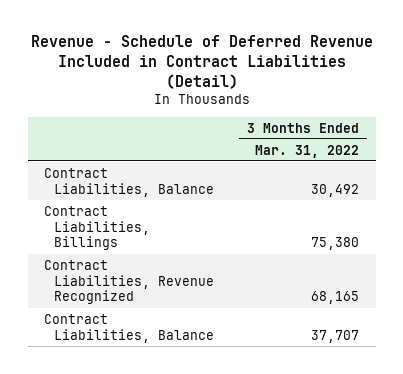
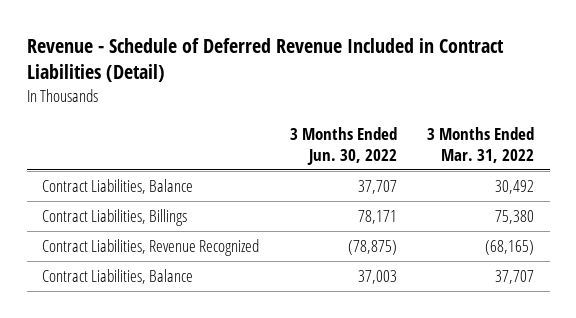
- | 3 Months Ended Mar. 31, 2022
+ | 3 Months Ended Jun. 30, 2022 | 3 Months Ended Mar. 31, 2022
- Contract Liabilities, Revenue Recognized | 68,165
+ Contract Liabilities, Revenue Recognized | (78,875) | (68,165)

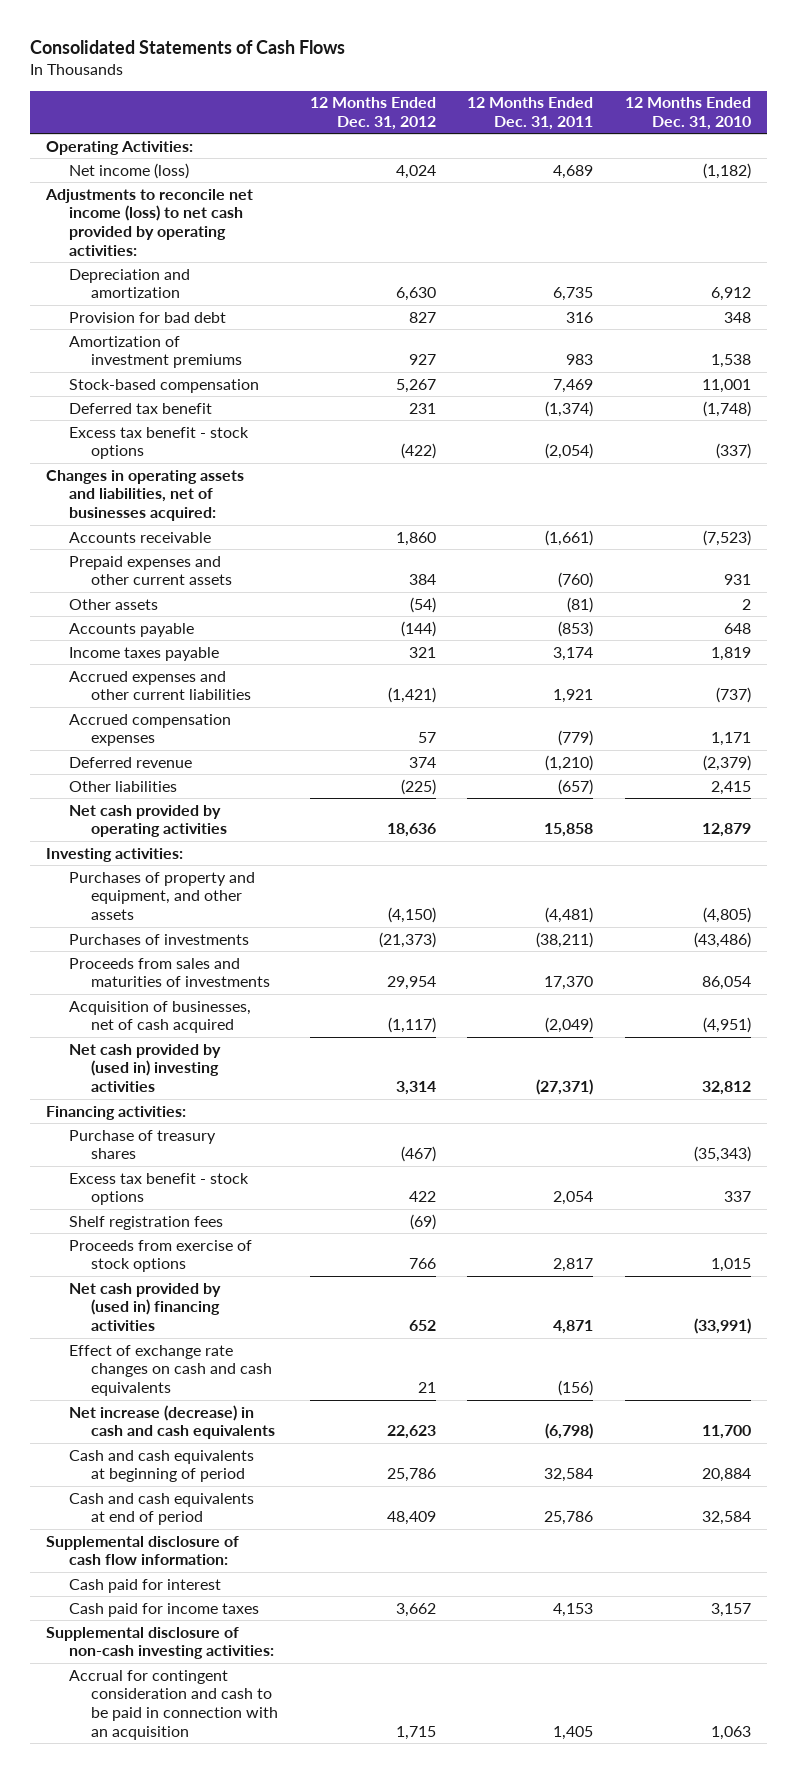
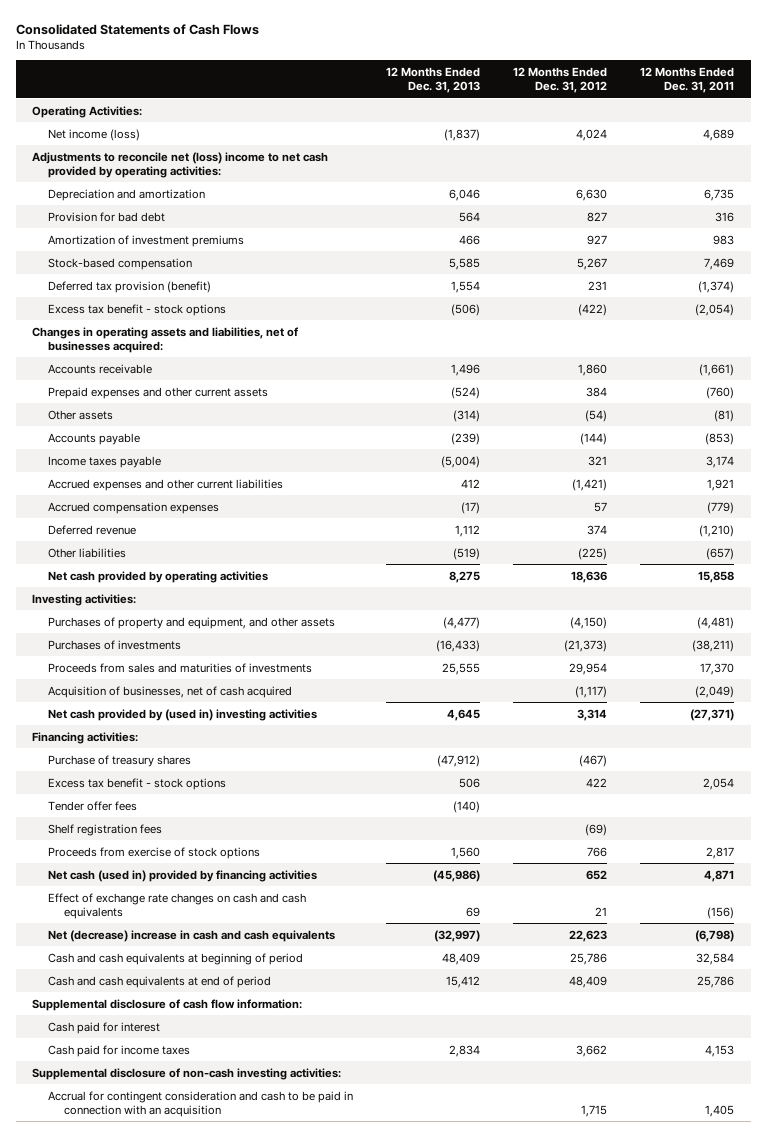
- | 12 Months Ended Dec. 31, 2012 | 12 Months Ended Dec. 31, 2011 | 12 Months Ended Dec. 31, 2010
+ | 12 Months Ended Dec. 31, 2013 | 12 Months Ended Dec. 31, 2012 | 12 Months Ended Dec. 31, 2011
- Adjustments to reconcile net income (loss) to net cash provided by operating activities:
+ Adjustments to reconcile net (loss) income to net cash provided by operating activities:
- Deferred tax benefit | 231 | (1,374) | (1,748)
+ Deferred tax provision (benefit) | 1,554 | 231 | (1,374)
+ Tender offer fees | (140) | |
- Net cash provided by (used in) financing activities | 652 | 4,871 | (33,991)
+ Net cash (used in) provided by financing activities | (45,986) | 652 | 4,871
- Net increase (decrease) in cash and cash equivalents | 22,623 | (6,798) | 11,700
+ Net (decrease) increase in cash and cash equivalents | (32,997) | 22,623 | (6,798)

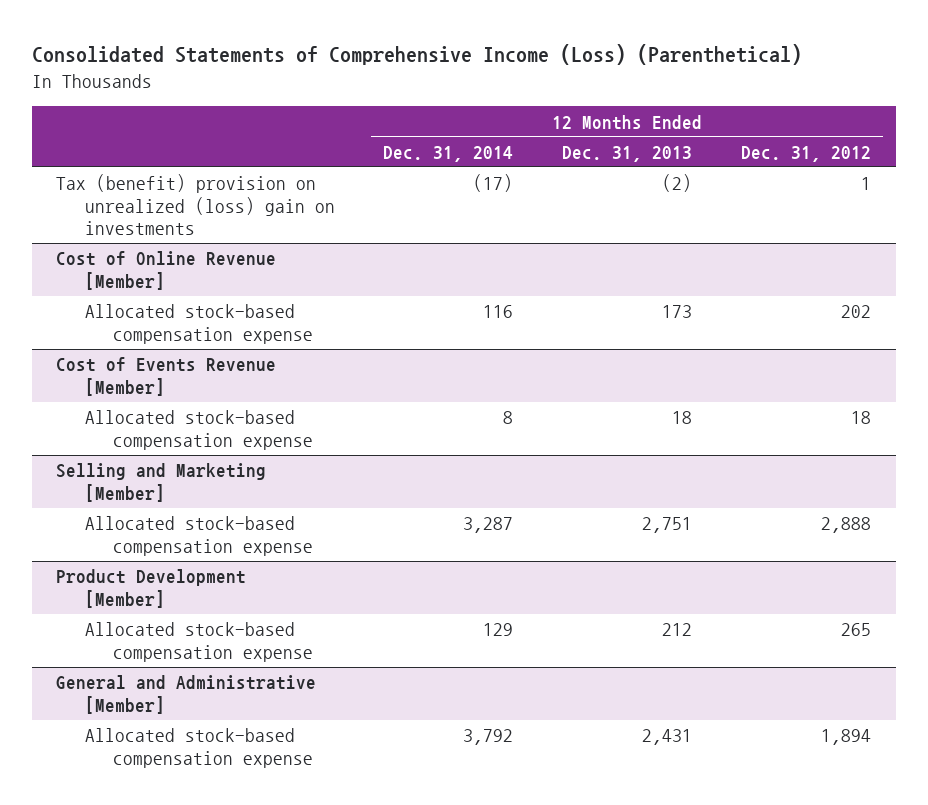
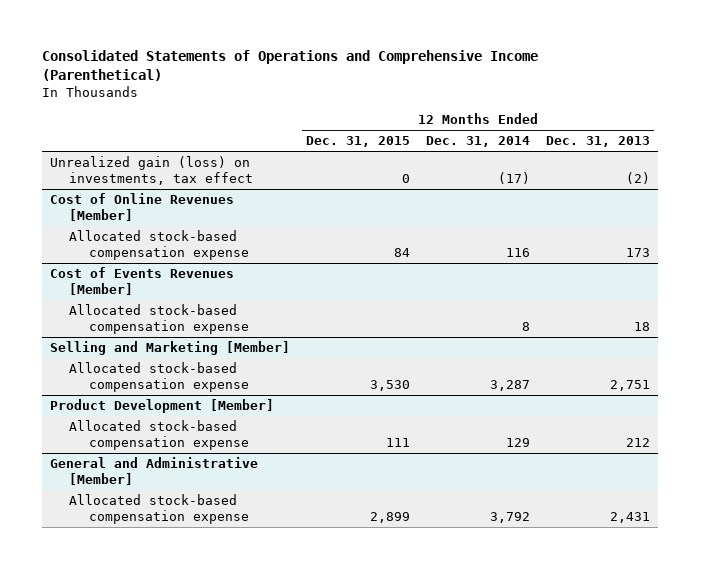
- Consolidated Statements of Comprehensive Income (Loss) (Parenthetical)
+ Consolidated Statements of Operations and Comprehensive Income (Parenthetical)
- | 12 Months Ended Dec. 31, 2014 | 12 Months Ended Dec. 31, 2013 | 12 Months Ended Dec. 31, 2012
+ | 12 Months Ended Dec. 31, 2015 | 12 Months Ended Dec. 31, 2014 | 12 Months Ended Dec. 31, 2013
- Tax (benefit) provision on unrealized (loss) gain on investments | (17) | (2) | 1
- Cost of Online Revenue [Member]
+ Unrealized gain (loss) on investments, tax effect | 0 | (17) | (2)
+ Cost of Online Revenues [Member]
- Cost of Events Revenue [Member]
+ Cost of Events Revenues [Member]

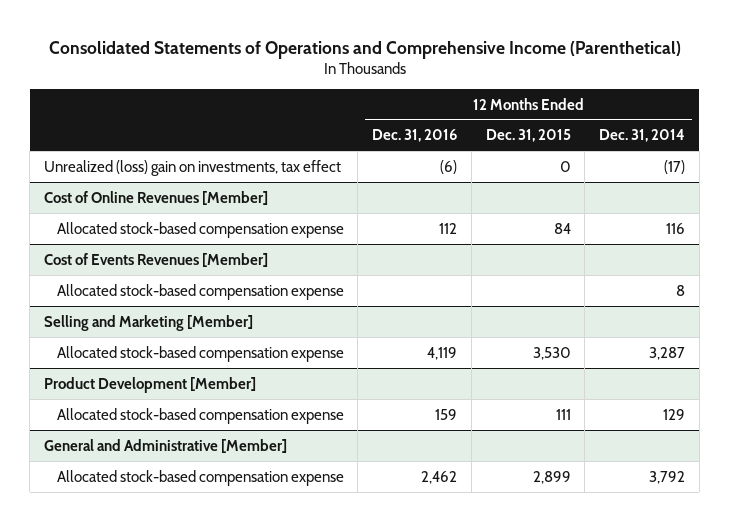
- | 12 Months Ended Dec. 31, 2015 | 12 Months Ended Dec. 31, 2014 | 12 Months Ended Dec. 31, 2013
+ | 12 Months Ended Dec. 31, 2016 | 12 Months Ended Dec. 31, 2015 | 12 Months Ended Dec. 31, 2014
- Unrealized gain (loss) on investments, tax effect | 0 | (17) | (2)
+ Unrealized (loss) gain on investments, tax effect | (6) | 0 | (17)

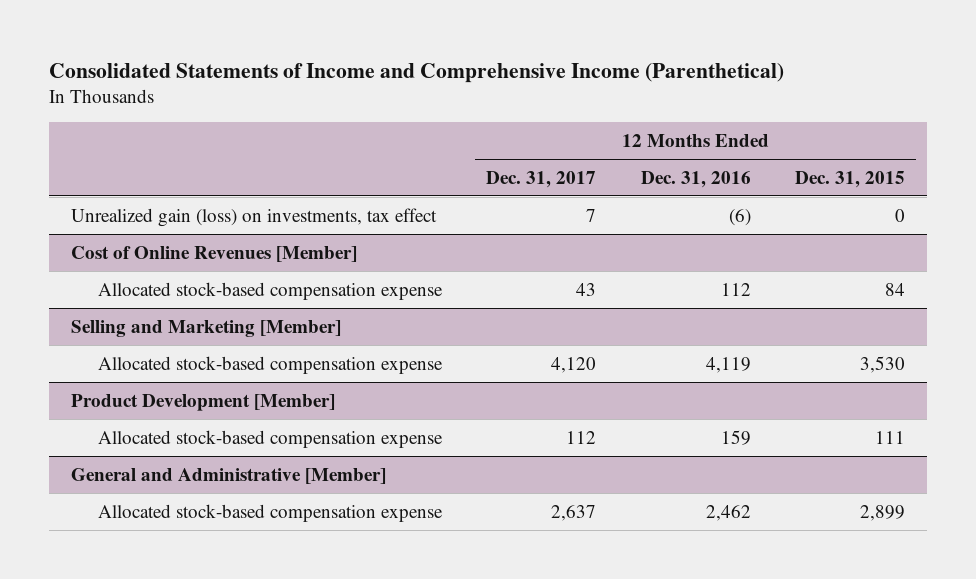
- Consolidated Statements of Operations and Comprehensive Income (Parenthetical)
+ Consolidated Statements of Income and Comprehensive Income (Parenthetical)
- | 12 Months Ended Dec. 31, 2016 | 12 Months Ended Dec. 31, 2015 | 12 Months Ended Dec. 31, 2014
+ | 12 Months Ended Dec. 31, 2017 | 12 Months Ended Dec. 31, 2016 | 12 Months Ended Dec. 31, 2015
- Unrealized (loss) gain on investments, tax effect | (6) | 0 | (17)
+ Unrealized gain (loss) on investments, tax effect | 7 | (6) | 0
- Cost of Events Revenues [Member]
- Allocated stock-based compensation expense | | | 8

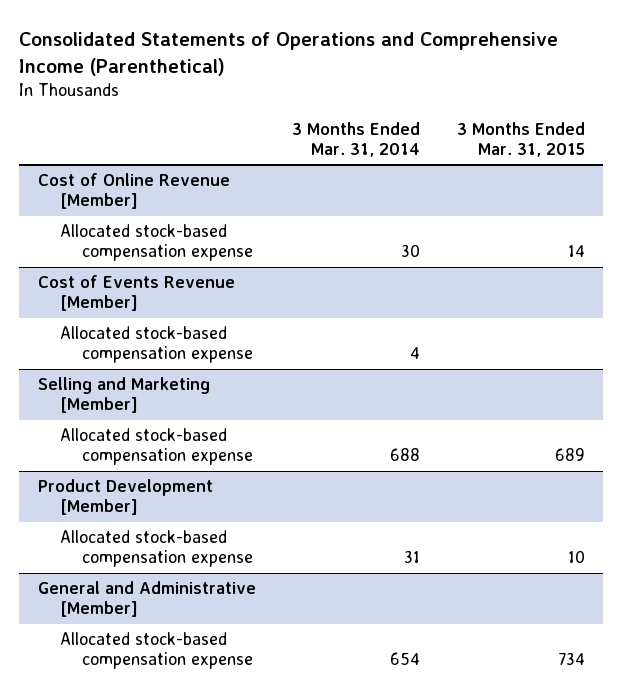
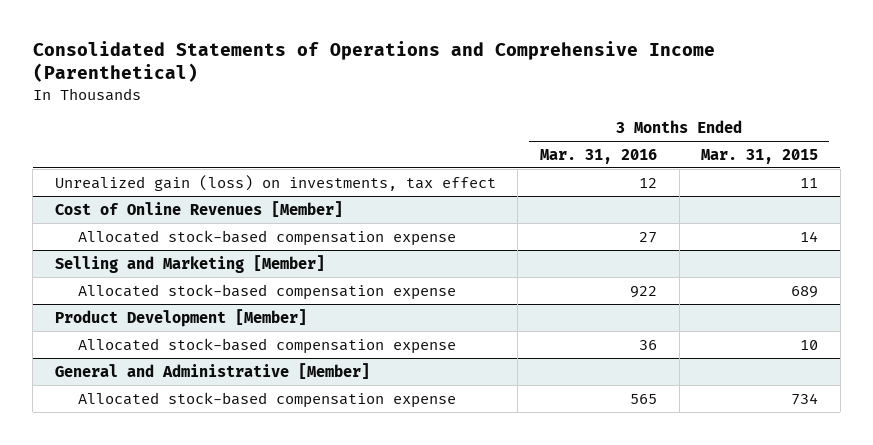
- | 3 Months Ended Mar. 31, 2014 | 3 Months Ended Mar. 31, 2015
+ | 3 Months Ended Mar. 31, 2016 | 3 Months Ended Mar. 31, 2015
- Cost of Online Revenue [Member]
+ Unrealized gain (loss) on investments, tax effect | 12 | 11
+ Cost of Online Revenues [Member]
- Cost of Events Revenue [Member]
- Allocated stock-based compensation expense | 4 |

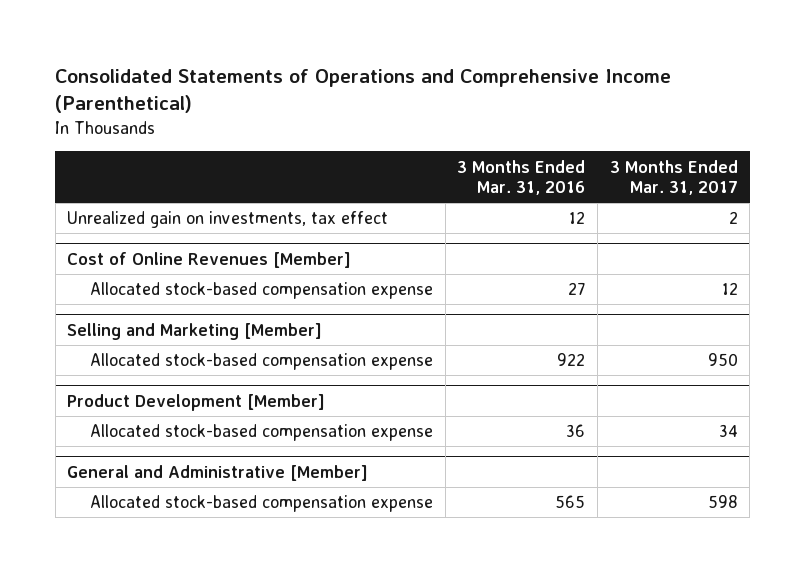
- | 3 Months Ended Mar. 31, 2016 | 3 Months Ended Mar. 31, 2015
+ | 3 Months Ended Mar. 31, 2016 | 3 Months Ended Mar. 31, 2017
- Unrealized gain (loss) on investments, tax effect | 12 | 11
+ Unrealized gain on investments, tax effect | 12 | 2

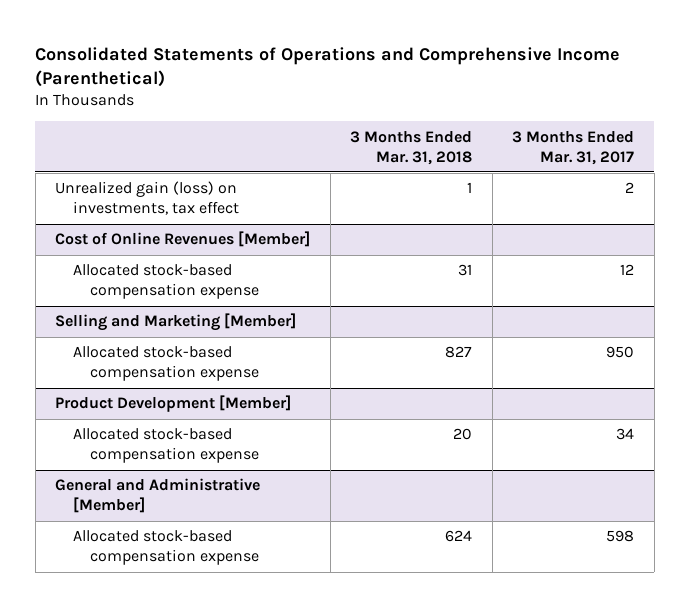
- | 3 Months Ended Mar. 31, 2016 | 3 Months Ended Mar. 31, 2017
+ | 3 Months Ended Mar. 31, 2018 | 3 Months Ended Mar. 31, 2017
- Unrealized gain on investments, tax effect | 12 | 2
+ Unrealized gain (loss) on investments, tax effect | 1 | 2

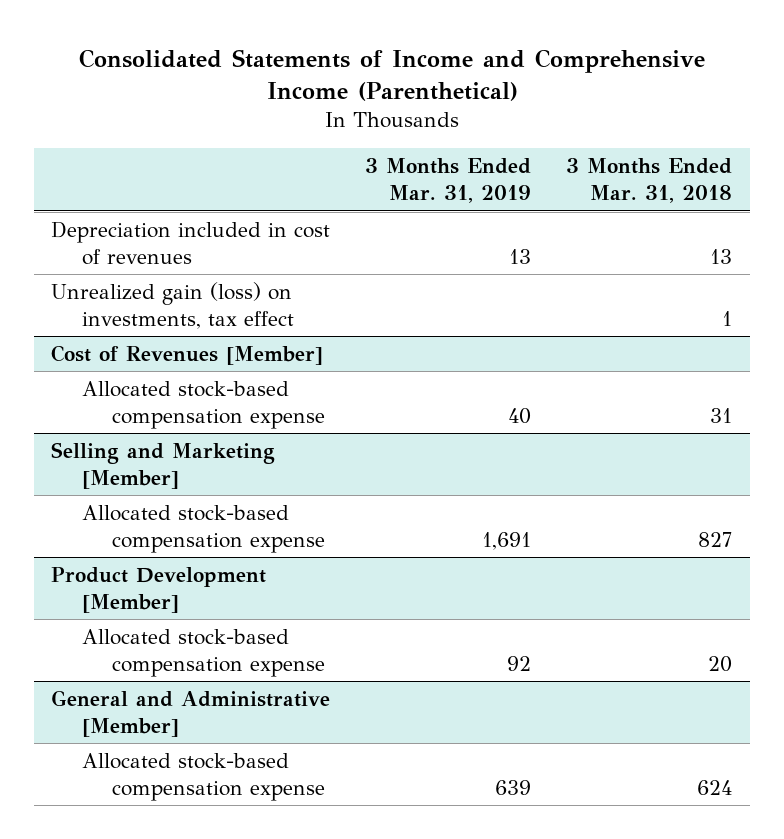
- Consolidated Statements of Operations and Comprehensive Income (Parenthetical)
+ Consolidated Statements of Income and Comprehensive Income (Parenthetical)
- | 3 Months Ended Mar. 31, 2018 | 3 Months Ended Mar. 31, 2017
+ | 3 Months Ended Mar. 31, 2019 | 3 Months Ended Mar. 31, 2018
+ Depreciation included in cost of revenues | 13 | 13
- Cost of Online Revenues [Member]
+ Cost of Revenues [Member]

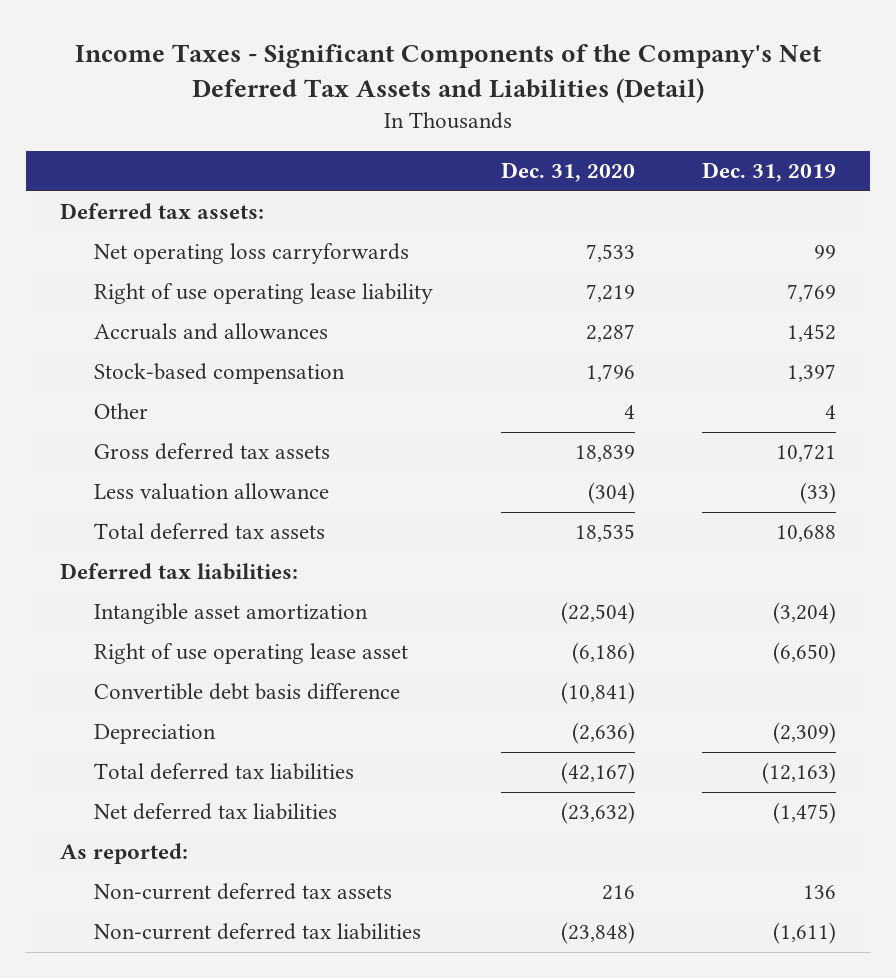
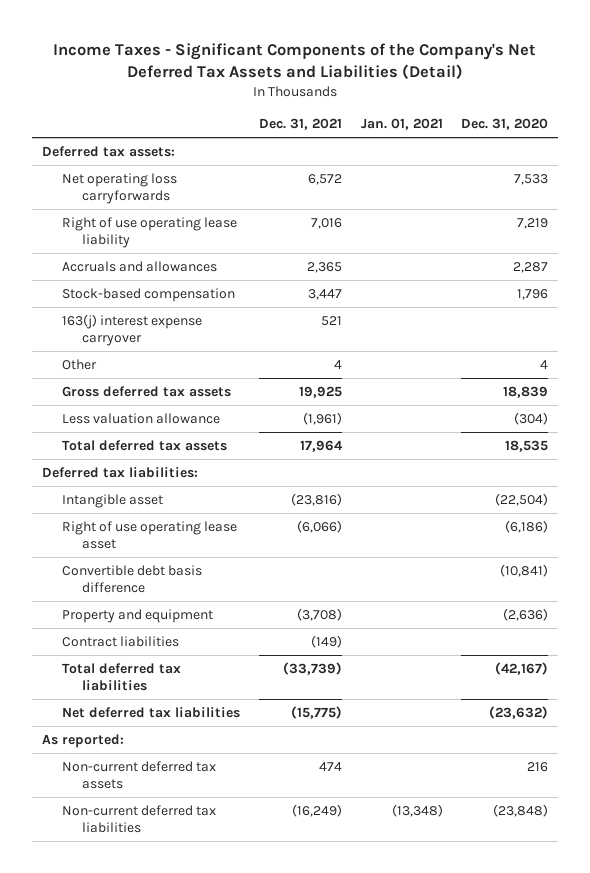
- | Dec. 31, 2020 | Dec. 31, 2019
+ | Dec. 31, 2021 | Jan. 01, 2021 | Dec. 31, 2020
+ 163(j) interest expense carryover | 521 | |
- Intangible asset amortization | (22,504) | (3,204)
+ Intangible asset | (23,816) | | (22,504)
- Depreciation | (2,636) | (2,309)
+ Property and equipment | (3,708) | | (2,636)
+ Contract liabilities | (149) | |

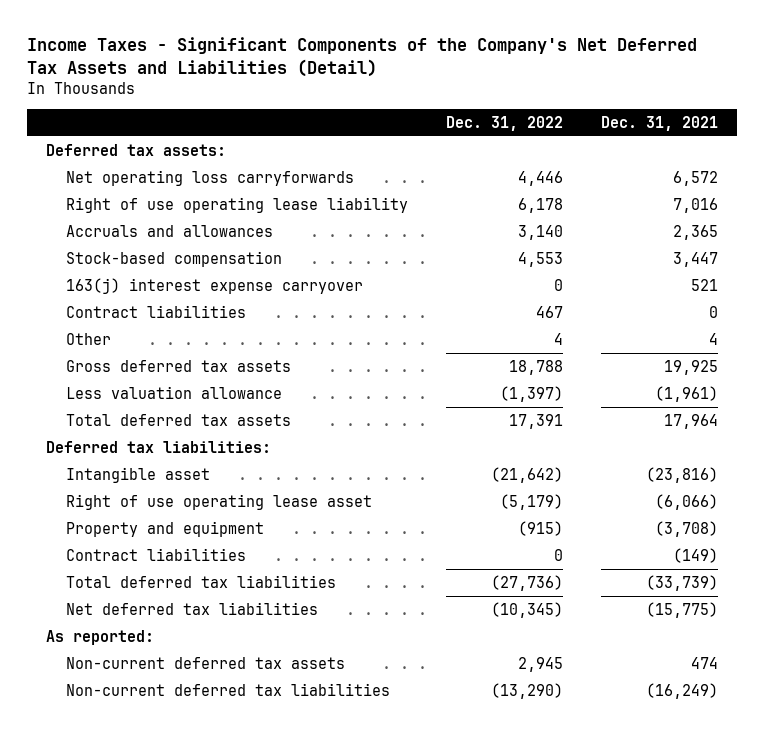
- | Dec. 31, 2021 | Jan. 01, 2021 | Dec. 31, 2020
+ | Dec. 31, 2022 | Dec. 31, 2021
+ Contract liabilities | 467 | 0
- Convertible debt basis difference | | | (10,841)

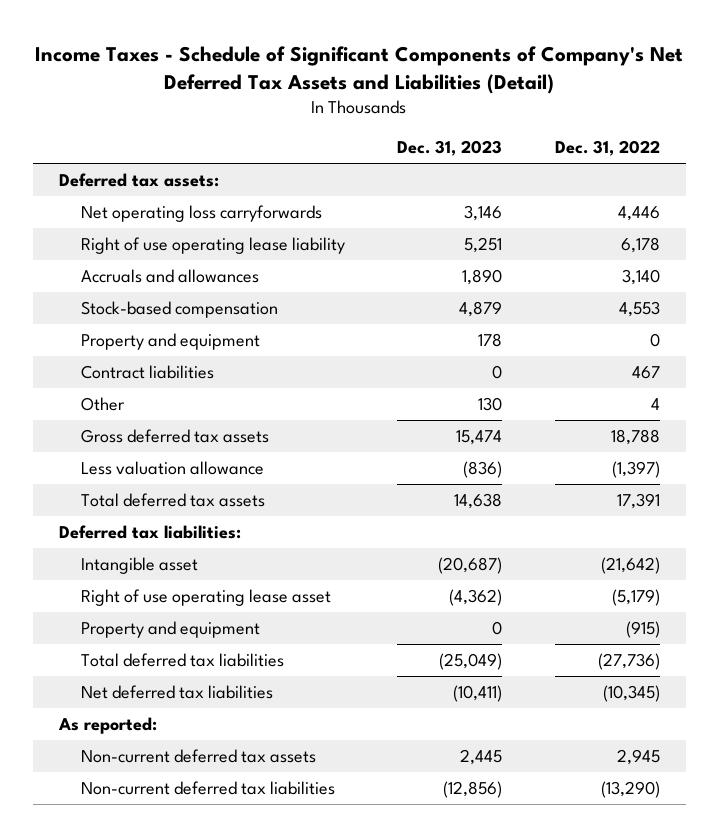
- Income Taxes - Significant Components of the Company's Net Deferred Tax Assets and Liabilities (Detail)
+ Income Taxes - Schedule of Significant Components of Company's Net Deferred Tax Assets and Liabilities (Detail)
- | Dec. 31, 2022 | Dec. 31, 2021
+ | Dec. 31, 2023 | Dec. 31, 2022
- 163(j) interest expense carryover | 0 | 521
+ Property and equipment | 178 | 0
- Contract liabilities | 0 | (149)

